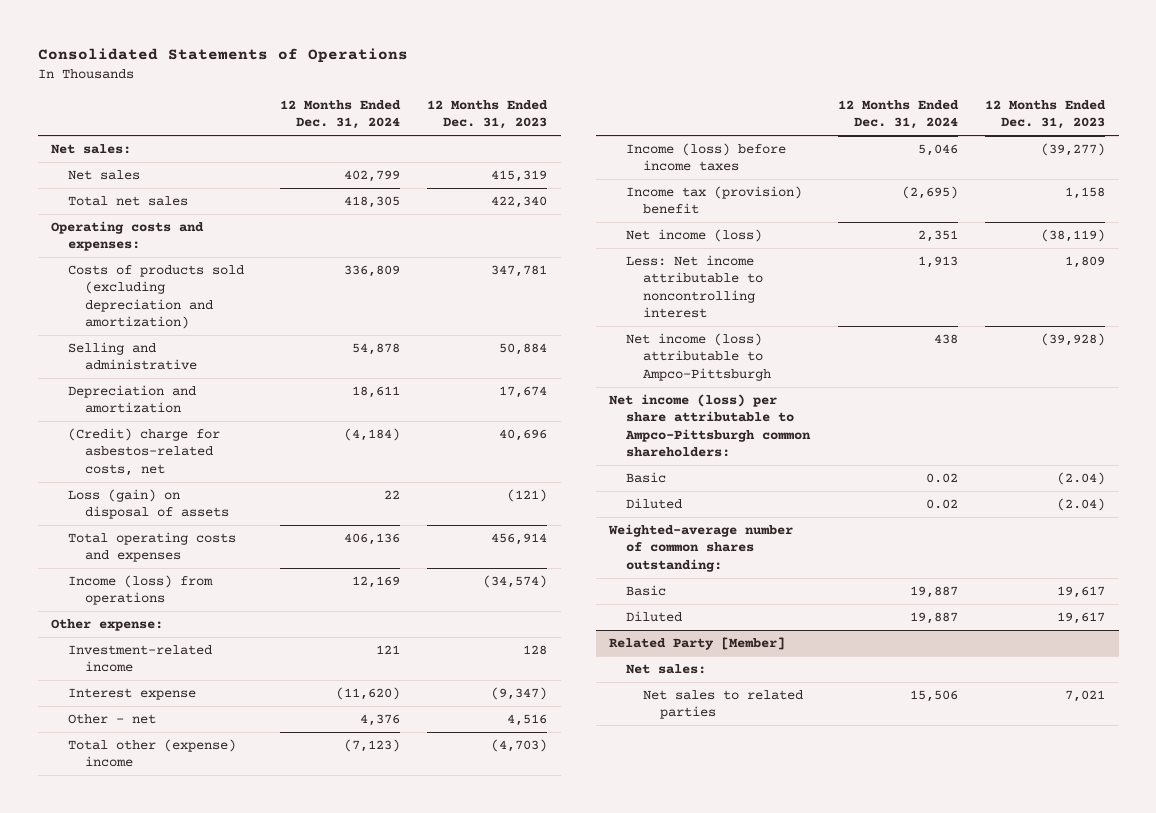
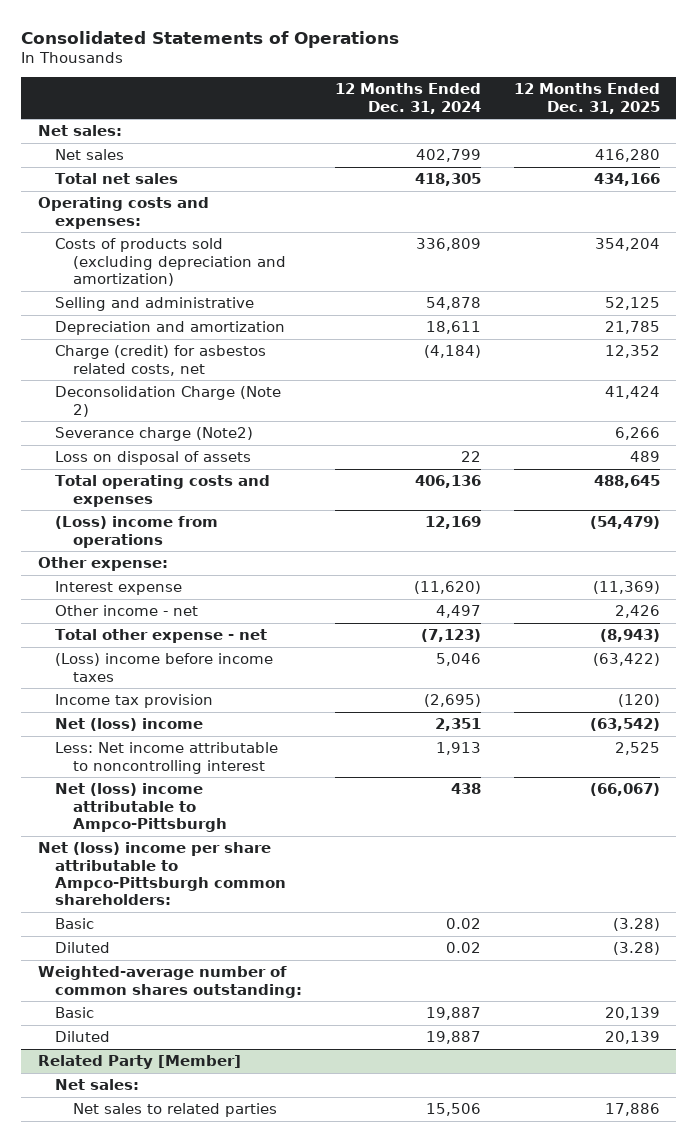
- | 12 Months Ended Dec. 31, 2024 | 12 Months Ended Dec. 31, 2023
+ | 12 Months Ended Dec. 31, 2024 | 12 Months Ended Dec. 31, 2025
- (Credit) charge for asbestos-related costs, net | (4,184) | 40,696
- Loss (gain) on disposal of assets | 22 | (121)
+ Charge (credit) for asbestos related costs, net | (4,184) | 12,352
+ Deconsolidation Charge (Note 2) | | 41,424
+ Severance charge (Note2) | | 6,266
+ Loss on disposal of assets | 22 | 489
- Income (loss) from operations | 12,169 | (34,574)
+ (Loss) income from operations | 12,169 | (54,479)
- Investment-related income | 121 | 128
- Other - net | 4,376 | 4,516
- Total other (expense) income | (7,123) | (4,703)
- Income (loss) before income taxes | 5,046 | (39,277)
- Income tax (provision) benefit | (2,695) | 1,158
- Net income (loss) | 2,351 | (38,119)
+ Other income - net | 4,497 | 2,426
+ Total other expense - net | (7,123) | (8,943)
+ (Loss) income before income taxes | 5,046 | (63,422)
+ Income tax provision | (2,695) | (120)
+ Net (loss) income | 2,351 | (63,542)
- Net income (loss) attributable to Ampco-Pittsburgh | 438 | (39,928)
- Net income (loss) per share attributable to Ampco-Pittsburgh common shareholders:
+ Net (loss) income attributable to Ampco-Pittsburgh | 438 | (66,067)
+ Net (loss) income per share attributable to Ampco-Pittsburgh common shareholders:

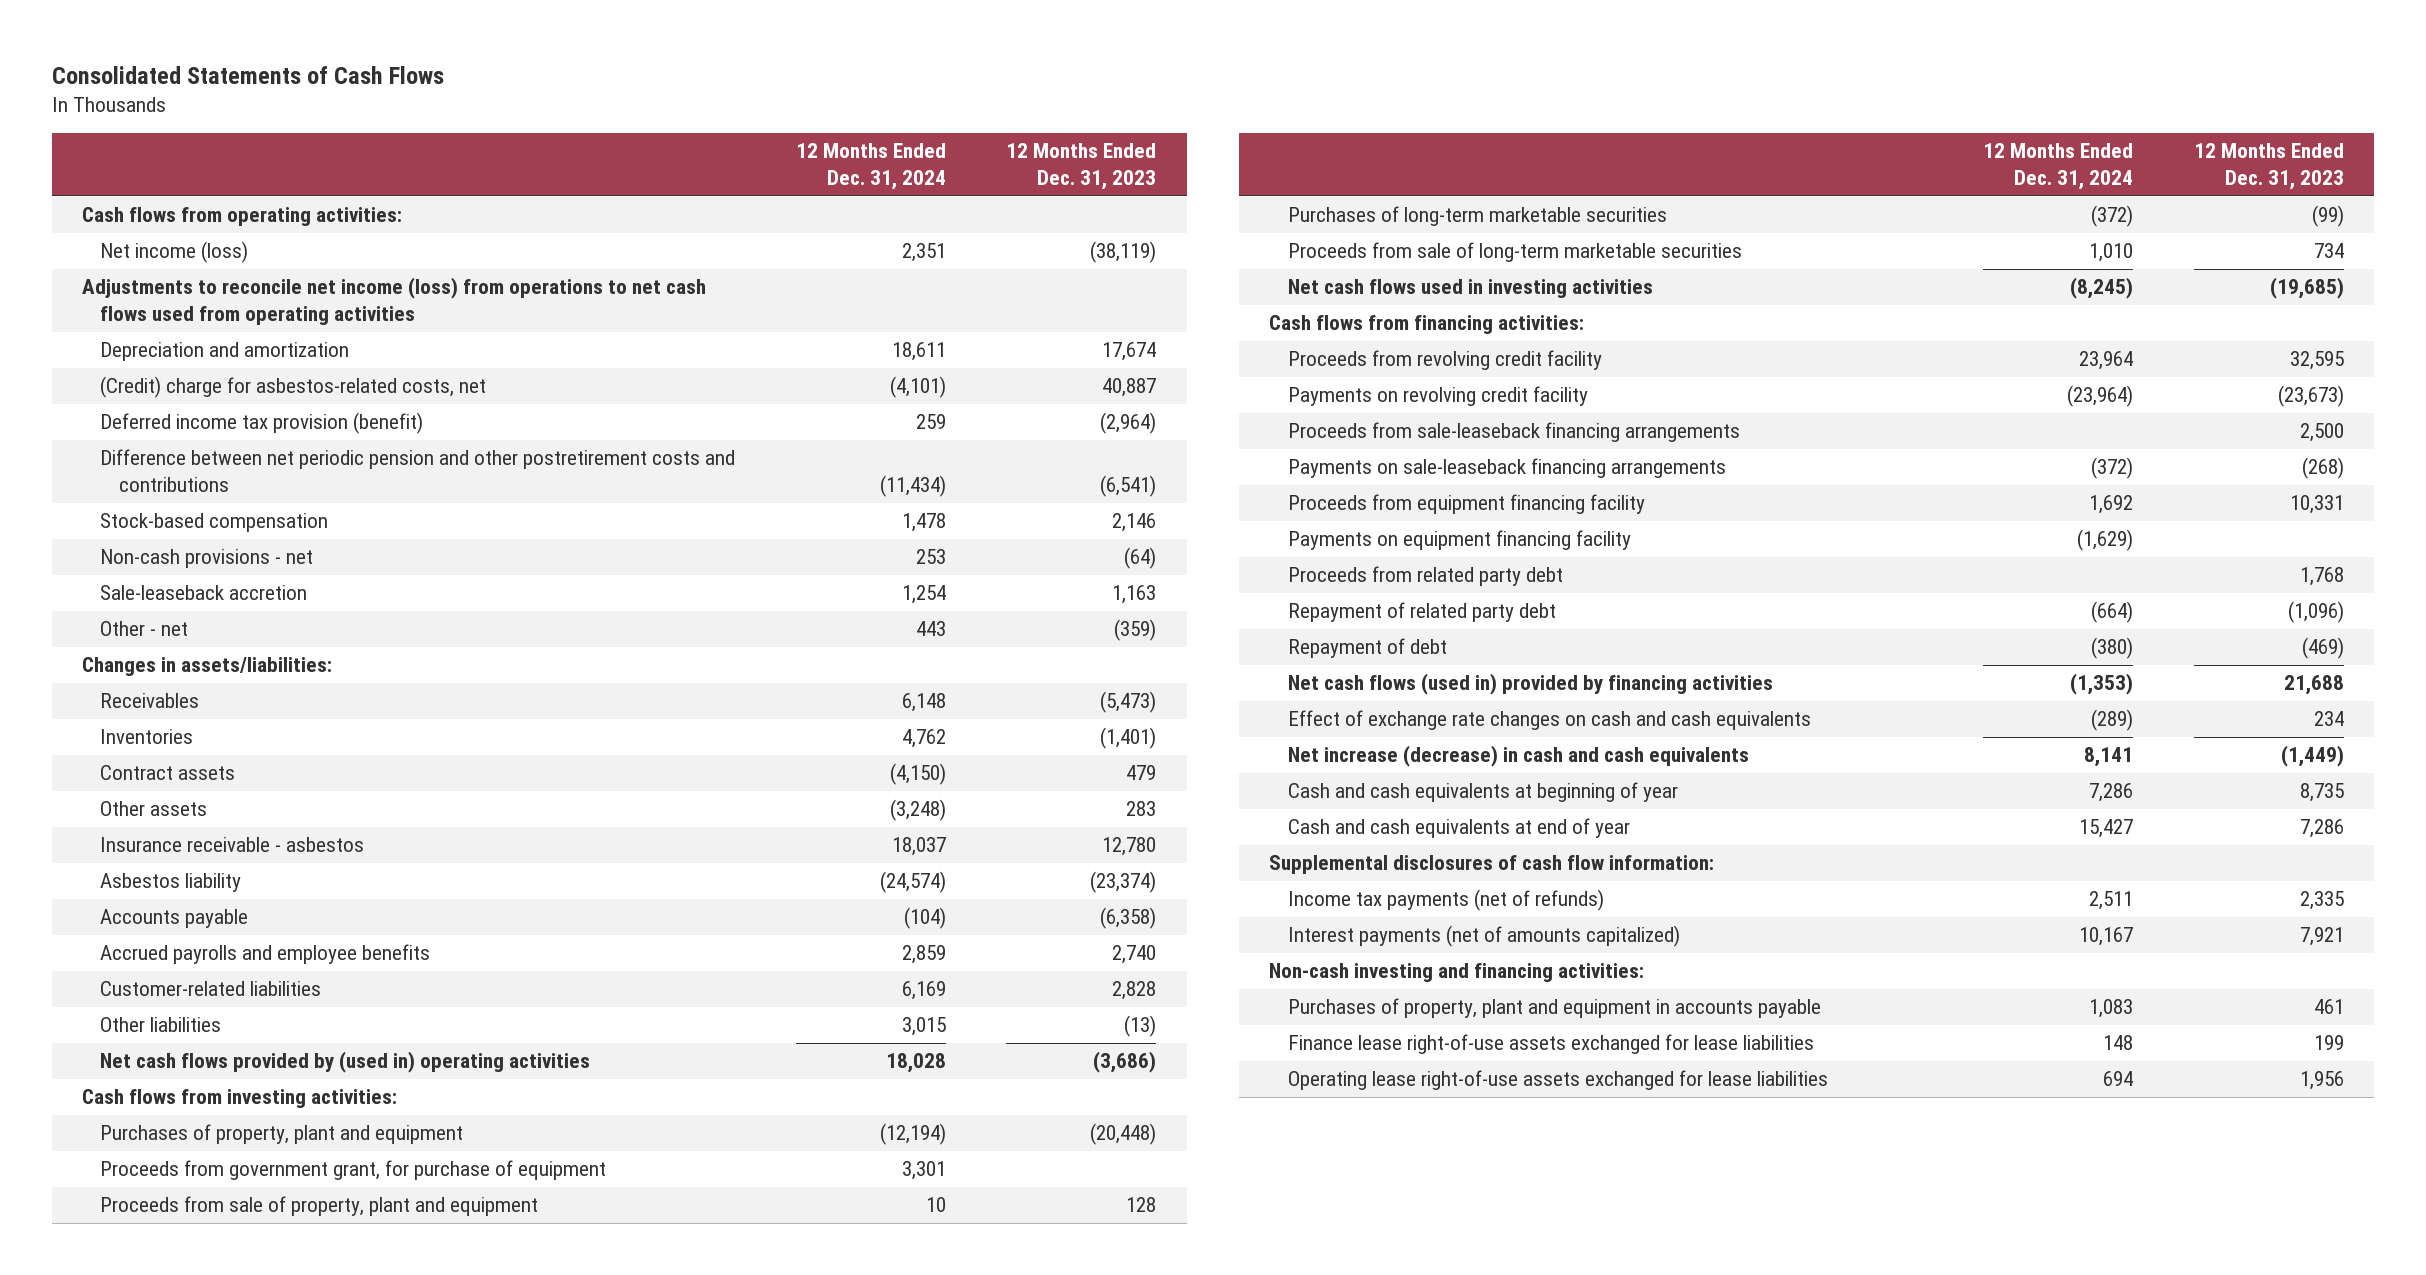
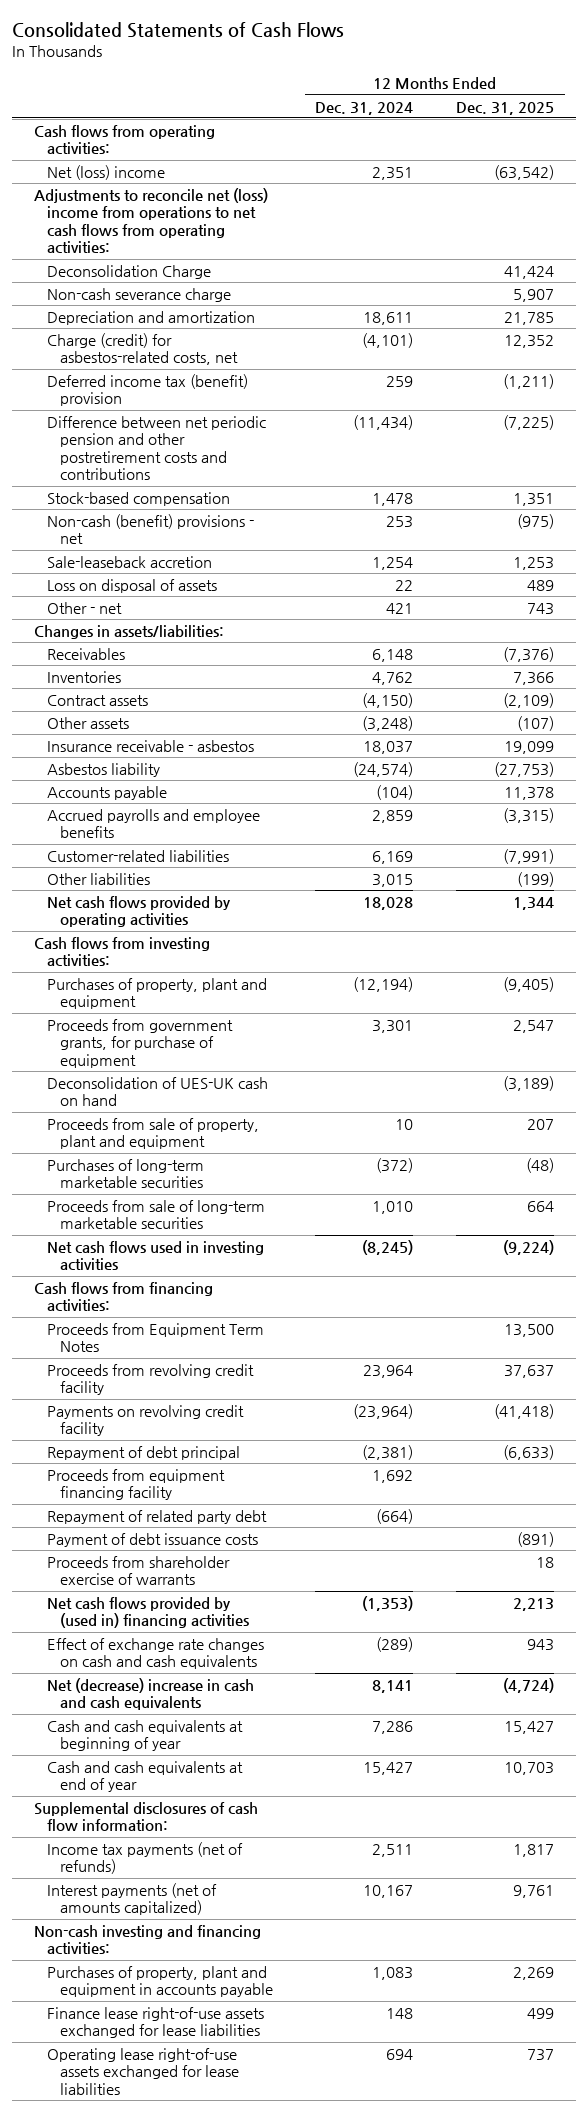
- | 12 Months Ended Dec. 31, 2024 | 12 Months Ended Dec. 31, 2023
+ | 12 Months Ended Dec. 31, 2024 | 12 Months Ended Dec. 31, 2025
- Net income (loss) | 2,351 | (38,119)
- Adjustments to reconcile net income (loss) from operations to net cash flows used from operating activities
+ Net (loss) income | 2,351 | (63,542)
+ Adjustments to reconcile net (loss) income from operations to net cash flows from operating activities:
+ Deconsolidation Charge | | 41,424
+ Non-cash severance charge | | 5,907
- (Credit) charge for asbestos-related costs, net | (4,101) | 40,887
- Deferred income tax provision (benefit) | 259 | (2,964)
+ Charge (credit) for asbestos-related costs, net | (4,101) | 12,352
+ Deferred income tax (benefit) provision | 259 | (1,211)
- Non-cash provisions - net | 253 | (64)
+ Non-cash (benefit) provisions - net | 253 | (975)
- Other - net | 443 | (359)
+ Loss on disposal of assets | 22 | 489
+ Other - net | 421 | 743
- Net cash flows provided by (used in) operating activities | 18,028 | (3,686)
+ Net cash flows provided by operating activities | 18,028 | 1,344
- Proceeds from government grant, for purchase of equipment | 3,301 |
+ Proceeds from government grants, for purchase of equipment | 3,301 | 2,547
+ Deconsolidation of UES-UK cash on hand | | (3,189)
+ Proceeds from Equipment Term Notes | | 13,500
- Proceeds from sale-leaseback financing arrangements | | 2,500
- Payments on sale-leaseback financing arrangements | (372) | (268)
+ Repayment of debt principal | (2,381) | (6,633)
- Payments on equipment financing facility | (1,629) |
- Proceeds from related party debt | | 1,768
- Repayment of debt | (380) | (469)
- Net cash flows (used in) provided by financing activities | (1,353) | 21,688
+ Payment of debt issuance costs | | (891)
+ Proceeds from shareholder exercise of warrants | | 18
+ Net cash flows provided by (used in) financing activities | (1,353) | 2,213
- Net increase (decrease) in cash and cash equivalents | 8,141 | (1,449)
+ Net (decrease) increase in cash and cash equivalents | 8,141 | (4,724)

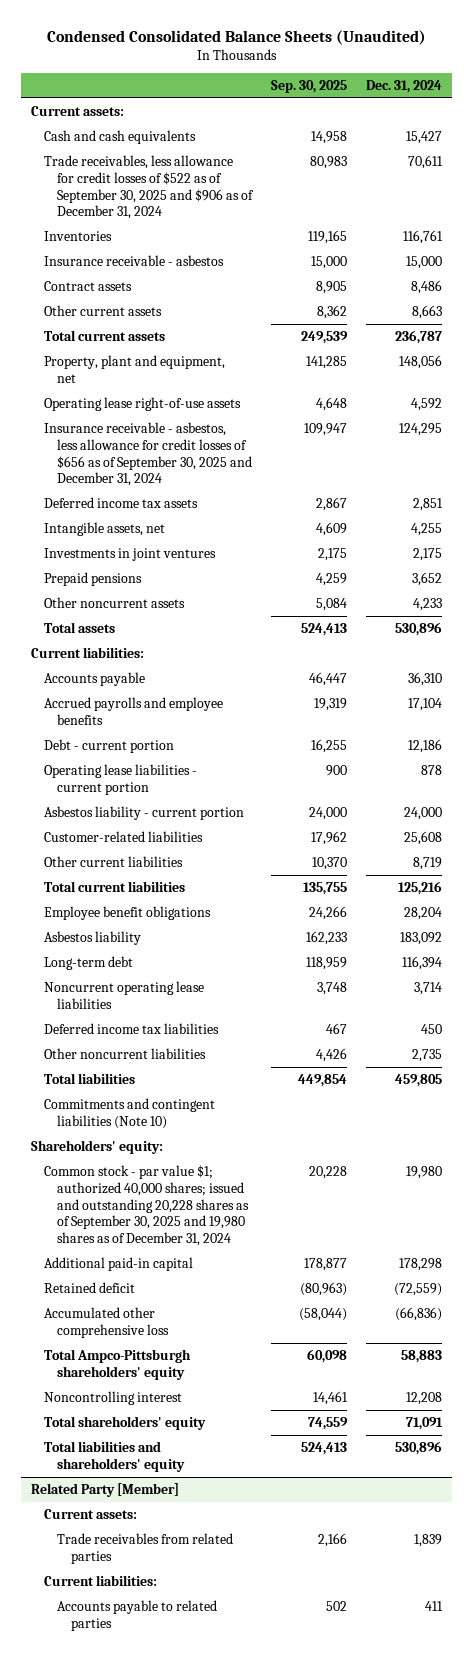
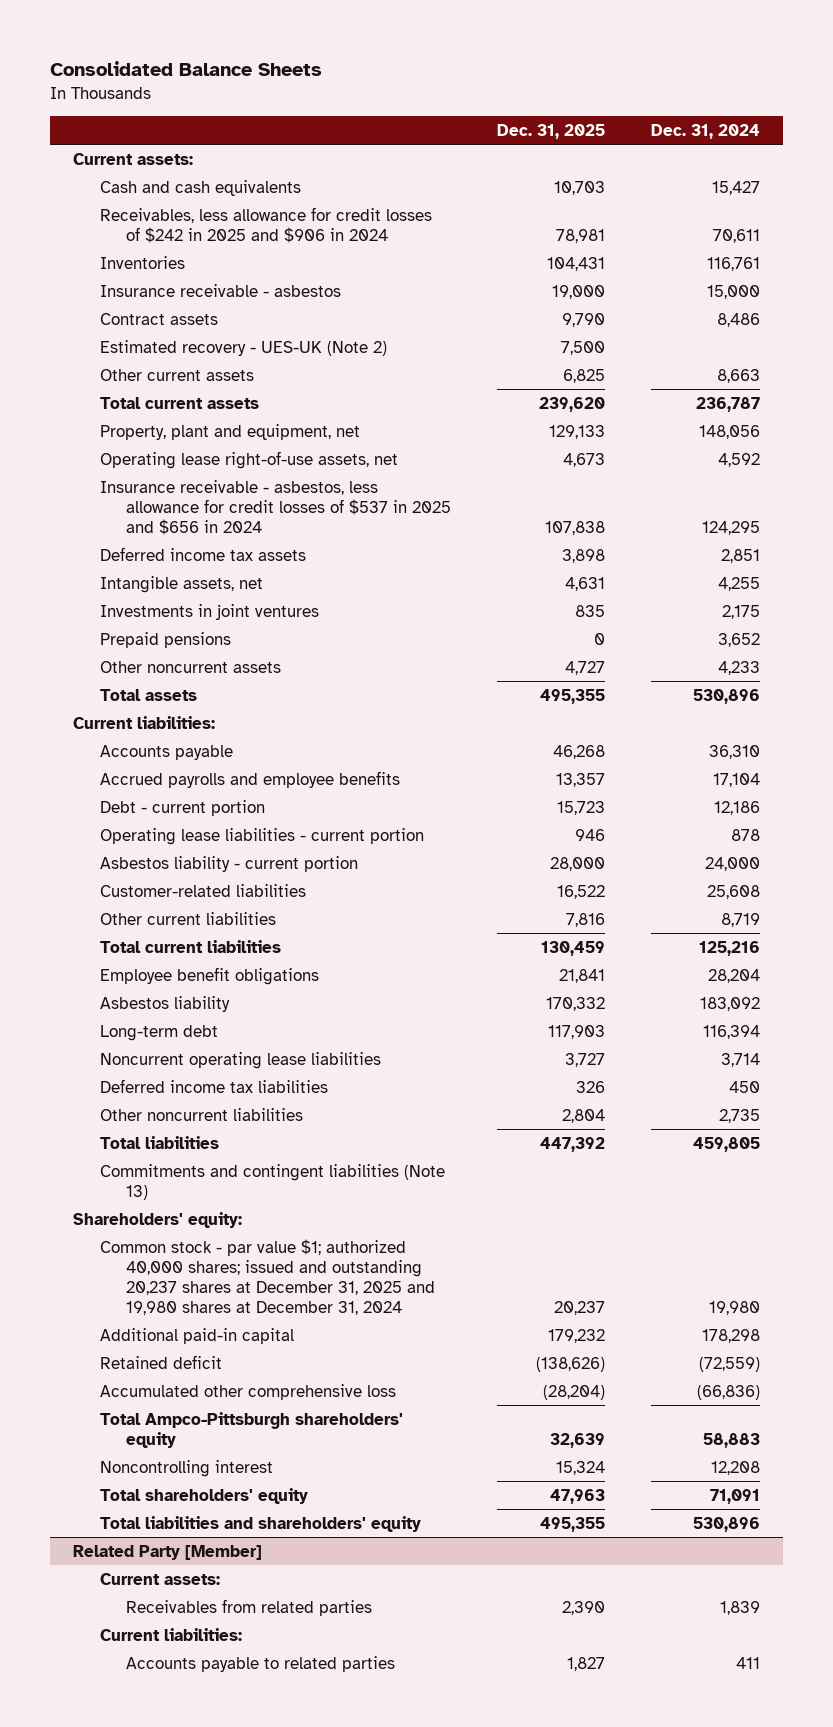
- Condensed Consolidated Balance Sheets (Unaudited)
+ Consolidated Balance Sheets
- | Sep. 30, 2025 | Dec. 31, 2024
+ | Dec. 31, 2025 | Dec. 31, 2024
- Trade receivables, less allowance for credit losses of $522 as of September 30, 2025 and $906 as of December 31, 2024 | 80,983 | 70,611
+ Receivables, less allowance for credit losses of $242 in 2025 and $906 in 2024 | 78,981 | 70,611
+ Estimated recovery - UES-UK (Note 2) | 7,500 |
- Operating lease right-of-use assets | 4,648 | 4,592
- Insurance receivable - asbestos, less allowance for credit losses of $656 as of September 30, 2025 and December 31, 2024 | 109,947 | 124,295
+ Operating lease right-of-use assets, net | 4,673 | 4,592
+ Insurance receivable - asbestos, less allowance for credit losses of $537 in 2025 and $656 in 2024 | 107,838 | 124,295
- Commitments and contingent liabilities (Note 10)
+ Commitments and contingent liabilities (Note 13)
- Common stock - par value $1; authorized 40,000 shares; issued and outstanding 20,228 shares as of September 30, 2025 and 19,980 shares as of December 31, 2024 | 20,228 | 19,980
+ Common stock - par value $1; authorized 40,000 shares; issued and outstanding 20,237 shares at December 31, 2025 and 19,980 shares at December 31, 2024 | 20,237 | 19,980
@ Related Party [Member]
- Trade receivables from related parties | 2,166 | 1,839
+ Receivables from related parties | 2,390 | 1,839

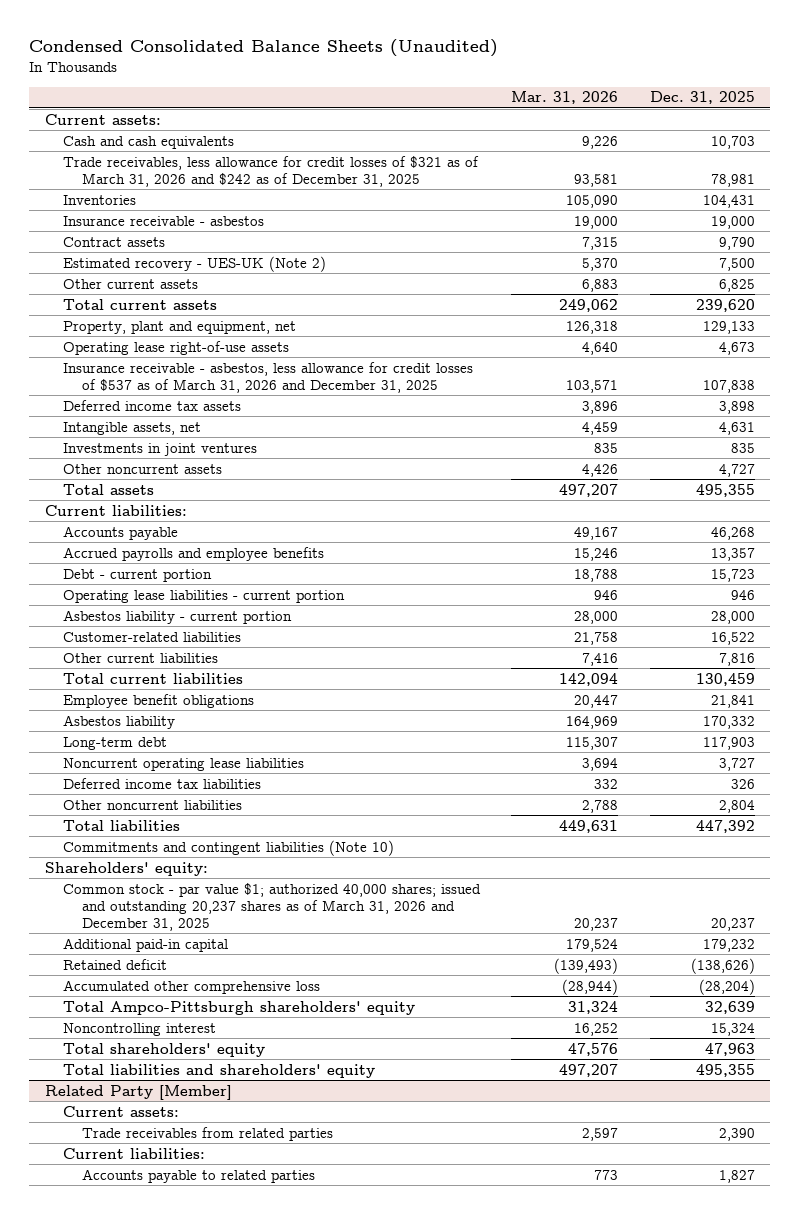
- Consolidated Balance Sheets
+ Condensed Consolidated Balance Sheets (Unaudited)
- | Dec. 31, 2025 | Dec. 31, 2024
+ | Mar. 31, 2026 | Dec. 31, 2025
- Receivables, less allowance for credit losses of $242 in 2025 and $906 in 2024 | 78,981 | 70,611
+ Trade receivables, less allowance for credit losses of $321 as of March 31, 2026 and $242 as of December 31, 2025 | 93,581 | 78,981
- Operating lease right-of-use assets, net | 4,673 | 4,592
- Insurance receivable - asbestos, less allowance for credit losses of $537 in 2025 and $656 in 2024 | 107,838 | 124,295
+ Operating lease right-of-use assets | 4,640 | 4,673
+ Insurance receivable - asbestos, less allowance for credit losses of $537 as of March 31, 2026 and December 31, 2025 | 103,571 | 107,838
- Prepaid pensions | 0 | 3,652
- Commitments and contingent liabilities (Note 13)
+ Commitments and contingent liabilities (Note 10)
- Common stock - par value $1; authorized 40,000 shares; issued and outstanding 20,237 shares at December 31, 2025 and 19,980 shares at December 31, 2024 | 20,237 | 19,980
+ Common stock - par value $1; authorized 40,000 shares; issued and outstanding 20,237 shares as of March 31, 2026 and December 31, 2025 | 20,237 | 20,237
@ Related Party [Member]
- Receivables from related parties | 2,390 | 1,839
+ Trade receivables from related parties | 2,597 | 2,390

